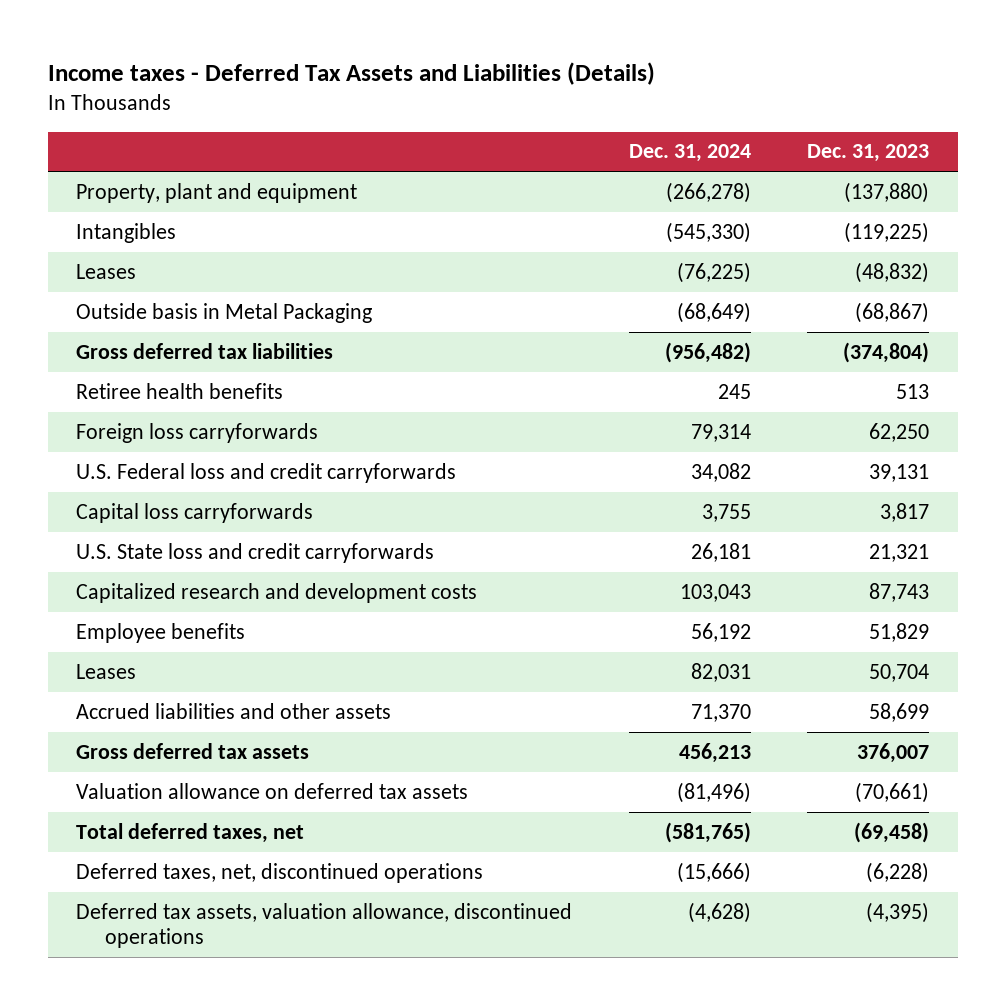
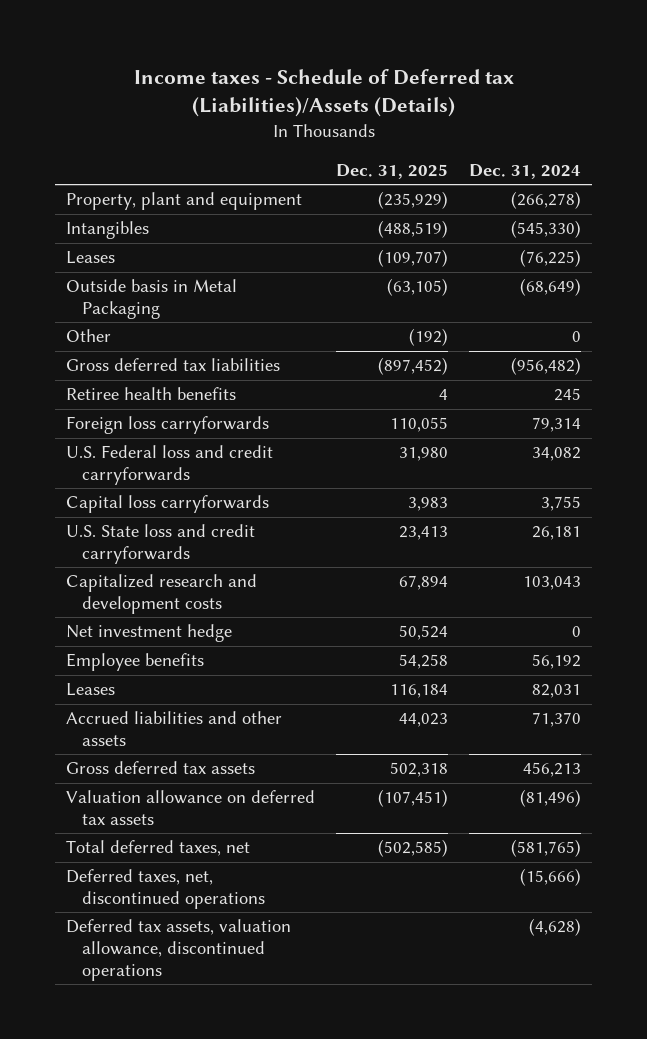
- Income taxes - Deferred Tax Assets and Liabilities (Details)
+ Income taxes - Schedule of Deferred tax (Liabilities)/Assets (Details)
- | Dec. 31, 2024 | Dec. 31, 2023
+ | Dec. 31, 2025 | Dec. 31, 2024
+ Other | (192) | 0
+ Net investment hedge | 50,524 | 0

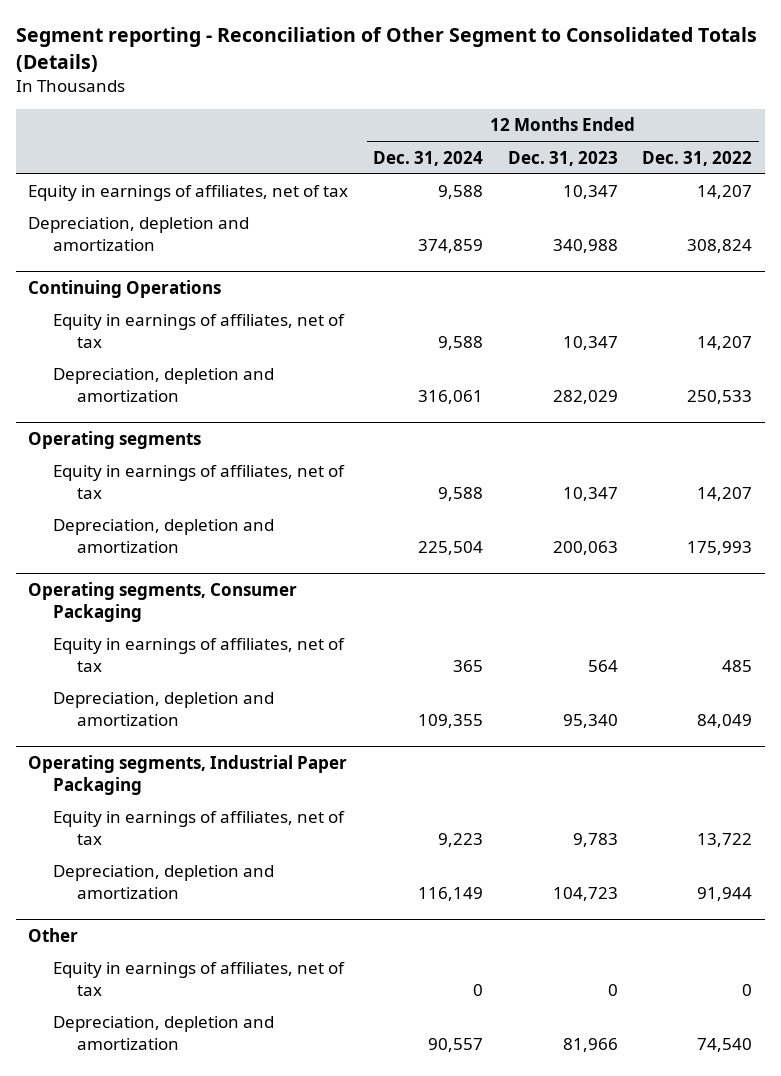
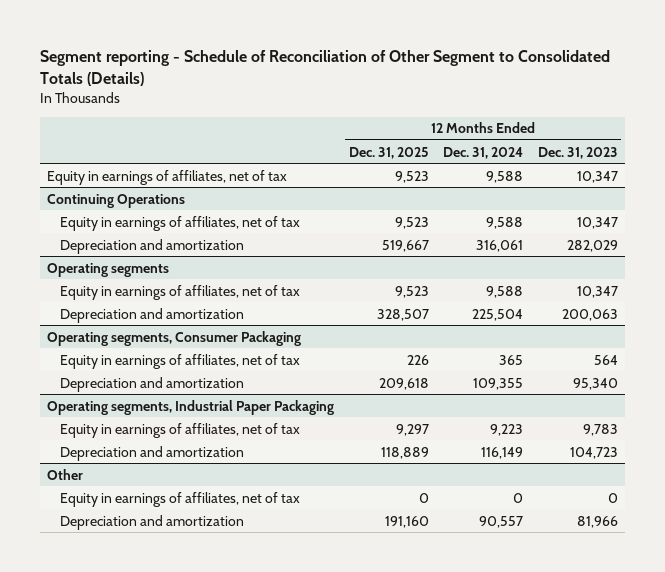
- Segment reporting - Reconciliation of Other Segment to Consolidated Totals (Details)
+ Segment reporting - Schedule of Reconciliation of Other Segment to Consolidated Totals (Details)
- | 12 Months Ended Dec. 31, 2024 | 12 Months Ended Dec. 31, 2023 | 12 Months Ended Dec. 31, 2022
+ | 12 Months Ended Dec. 31, 2025 | 12 Months Ended Dec. 31, 2024 | 12 Months Ended Dec. 31, 2023
- Depreciation, depletion and amortization | 374,859 | 340,988 | 308,824
@ Continuing Operations
- Depreciation, depletion and amortization | 316,061 | 282,029 | 250,533
+ Depreciation and amortization | 519,667 | 316,061 | 282,029
@ Operating segments
- Depreciation, depletion and amortization | 225,504 | 200,063 | 175,993
+ Depreciation and amortization | 328,507 | 225,504 | 200,063
@ Operating segments, Consumer Packaging
- Depreciation, depletion and amortization | 109,355 | 95,340 | 84,049
+ Depreciation and amortization | 209,618 | 109,355 | 95,340
@ Operating segments, Industrial Paper Packaging
- Depreciation, depletion and amortization | 116,149 | 104,723 | 91,944
+ Depreciation and amortization | 118,889 | 116,149 | 104,723
@ Other
- Depreciation, depletion and amortization | 90,557 | 81,966 | 74,540
+ Depreciation and amortization | 191,160 | 90,557 | 81,966

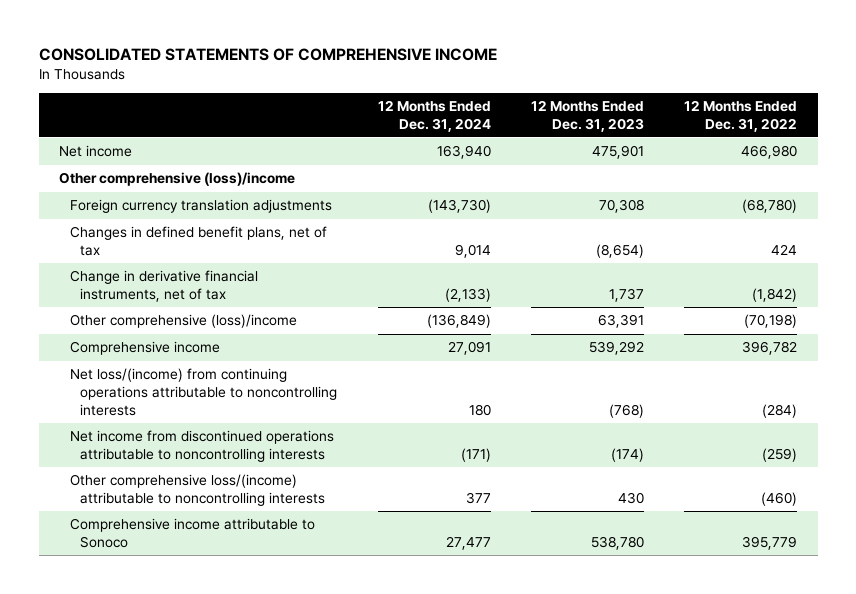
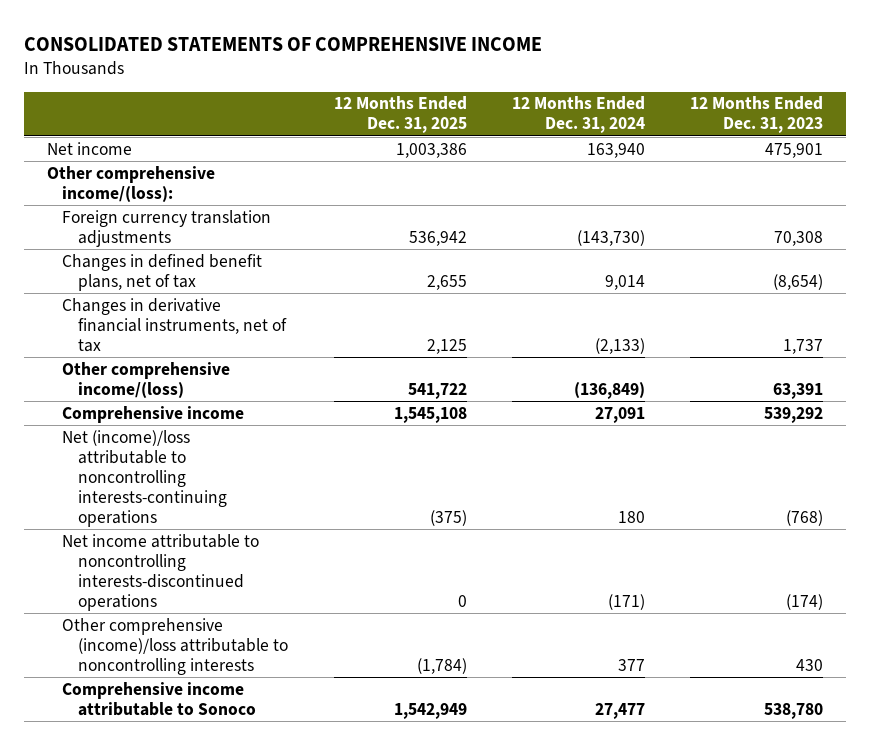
- | 12 Months Ended Dec. 31, 2024 | 12 Months Ended Dec. 31, 2023 | 12 Months Ended Dec. 31, 2022
+ | 12 Months Ended Dec. 31, 2025 | 12 Months Ended Dec. 31, 2024 | 12 Months Ended Dec. 31, 2023
- Other comprehensive (loss)/income
+ Other comprehensive income/(loss):
- Change in derivative financial instruments, net of tax | (2,133) | 1,737 | (1,842)
- Other comprehensive (loss)/income | (136,849) | 63,391 | (70,198)
+ Changes in derivative financial instruments, net of tax | 2,125 | (2,133) | 1,737
+ Other comprehensive income/(loss) | 541,722 | (136,849) | 63,391
- Net loss/(income) from continuing operations attributable to noncontrolling interests | 180 | (768) | (284)
- Net income from discontinued operations attributable to noncontrolling interests | (171) | (174) | (259)
- Other comprehensive loss/(income) attributable to noncontrolling interests | 377 | 430 | (460)
+ Net (income)/loss attributable to noncontrolling interests-continuing operations | (375) | 180 | (768)
+ Net income attributable to noncontrolling interests-discontinued operations | 0 | (171) | (174)
+ Other comprehensive (income)/loss attributable to noncontrolling interests | (1,784) | 377 | 430

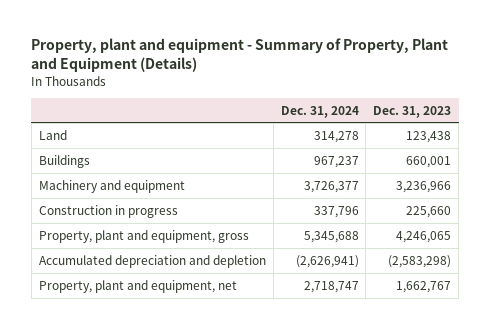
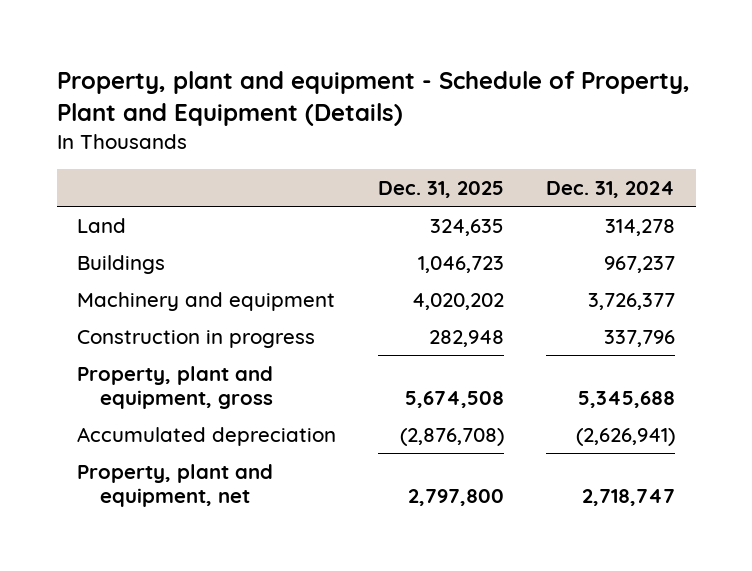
- Property, plant and equipment - Summary of Property, Plant and Equipment (Details)
+ Property, plant and equipment - Schedule of Property, Plant and Equipment (Details)
- | Dec. 31, 2024 | Dec. 31, 2023
+ | Dec. 31, 2025 | Dec. 31, 2024
- Accumulated depreciation and depletion | (2,626,941) | (2,583,298)
+ Accumulated depreciation | (2,876,708) | (2,626,941)

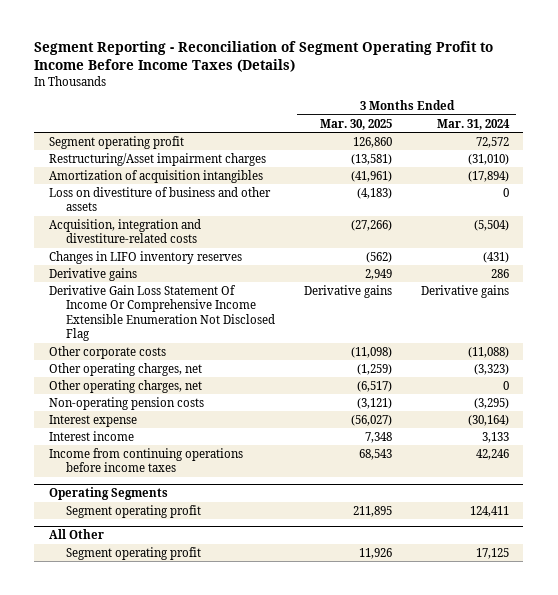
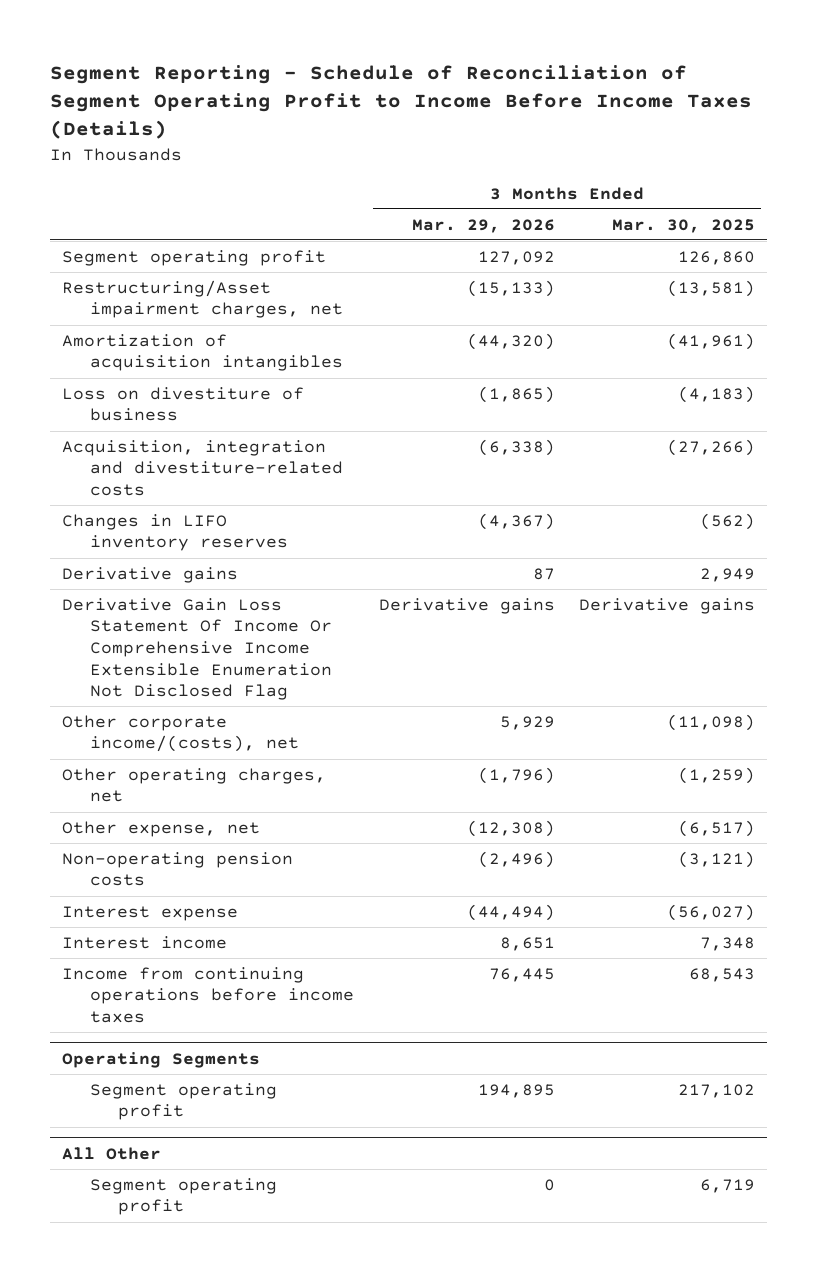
- Segment Reporting - Reconciliation of Segment Operating Profit to Income Before Income Taxes (Details)
+ Segment Reporting - Schedule of Reconciliation of Segment Operating Profit to Income Before Income Taxes (Details)
- | 3 Months Ended Mar. 30, 2025 | 3 Months Ended Mar. 31, 2024
+ | 3 Months Ended Mar. 29, 2026 | 3 Months Ended Mar. 30, 2025
- Restructuring/Asset impairment charges | (13,581) | (31,010)
+ Restructuring/Asset impairment charges, net | (15,133) | (13,581)
- Loss on divestiture of business and other assets | (4,183) | 0
+ Loss on divestiture of business | (1,865) | (4,183)
- Other corporate costs | (11,098) | (11,088)
+ Other corporate income/(costs), net | 5,929 | (11,098)
- Other operating charges, net | (6,517) | 0
+ Other expense, net | (12,308) | (6,517)
@ Operating Segments
- Segment operating profit | 211,895 | 124,411
+ Segment operating profit | 194,895 | 217,102
@ All Other
- Segment operating profit | 11,926 | 17,125
+ Segment operating profit | 0 | 6,719

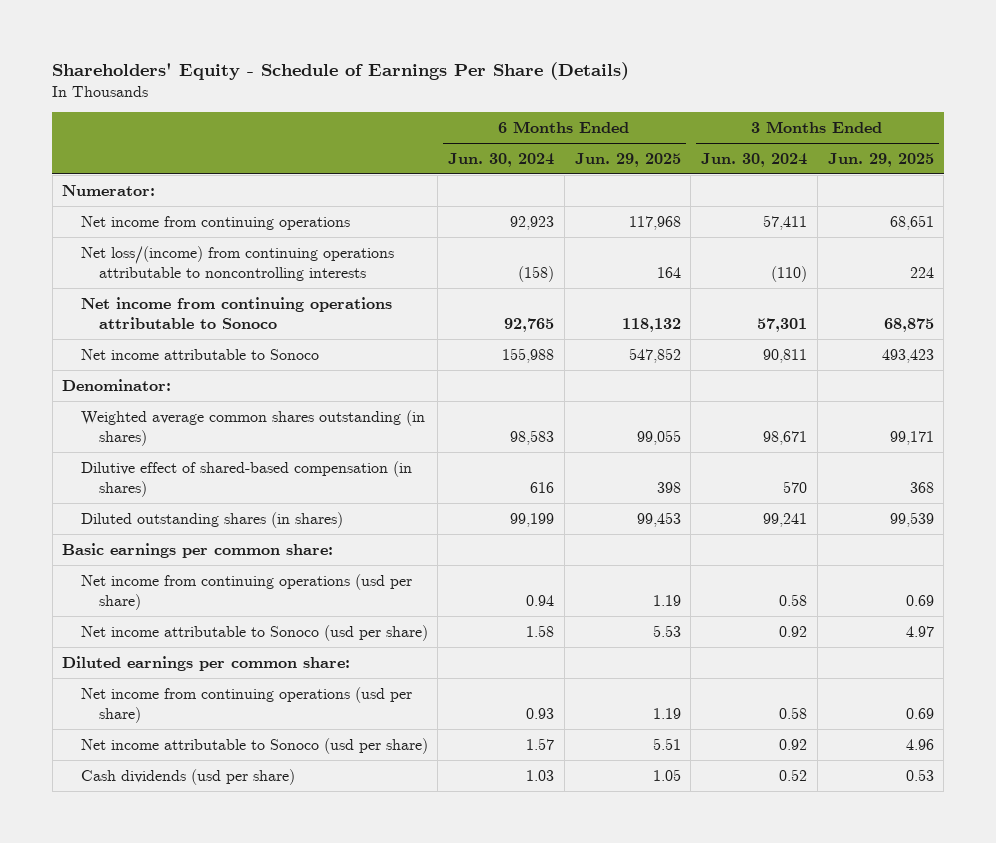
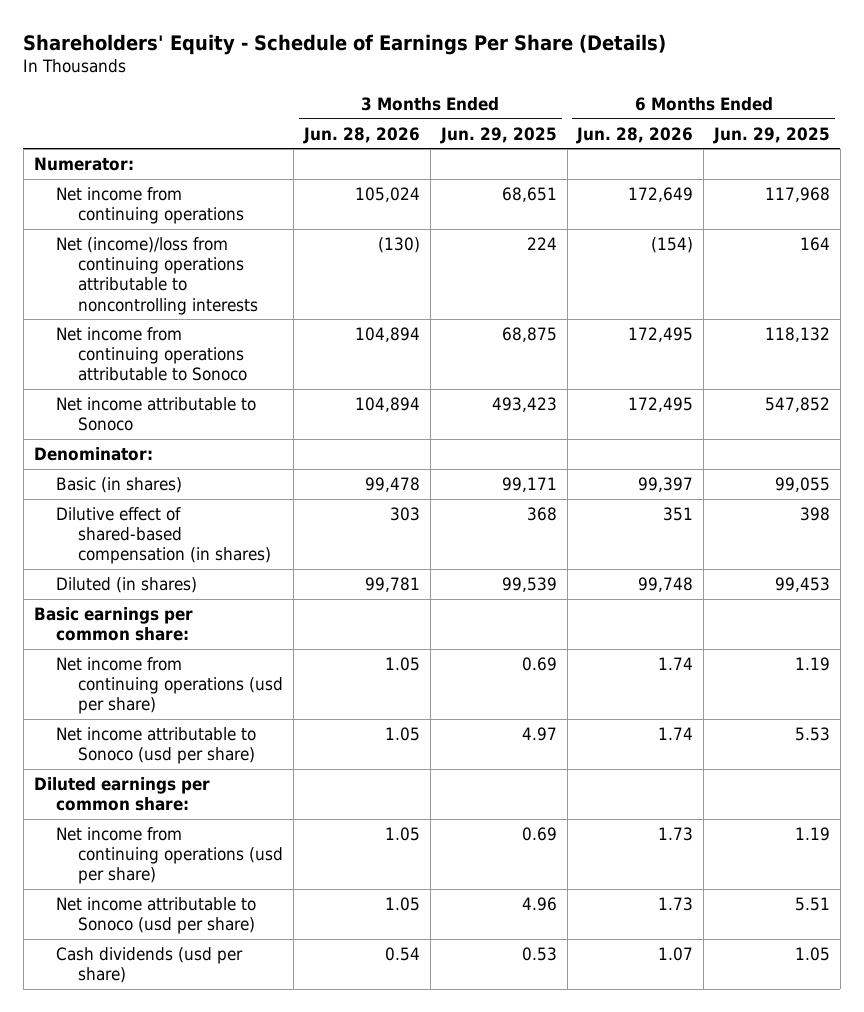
- | 6 Months Ended Jun. 30, 2024 | 6 Months Ended Jun. 29, 2025 | 3 Months Ended Jun. 30, 2024 | 3 Months Ended Jun. 29, 2025
+ | 3 Months Ended Jun. 28, 2026 | 3 Months Ended Jun. 29, 2025 | 6 Months Ended Jun. 28, 2026 | 6 Months Ended Jun. 29, 2025
- Net loss/(income) from continuing operations attributable to noncontrolling interests | (158) | 164 | (110) | 224
+ Net (income)/loss from continuing operations attributable to noncontrolling interests | (130) | 224 | (154) | 164
- Weighted average common shares outstanding (in shares) | 98,583 | 99,055 | 98,671 | 99,171
+ Basic (in shares) | 99,478 | 99,171 | 99,397 | 99,055
- Diluted outstanding shares (in shares) | 99,199 | 99,453 | 99,241 | 99,539
+ Diluted (in shares) | 99,781 | 99,539 | 99,748 | 99,453

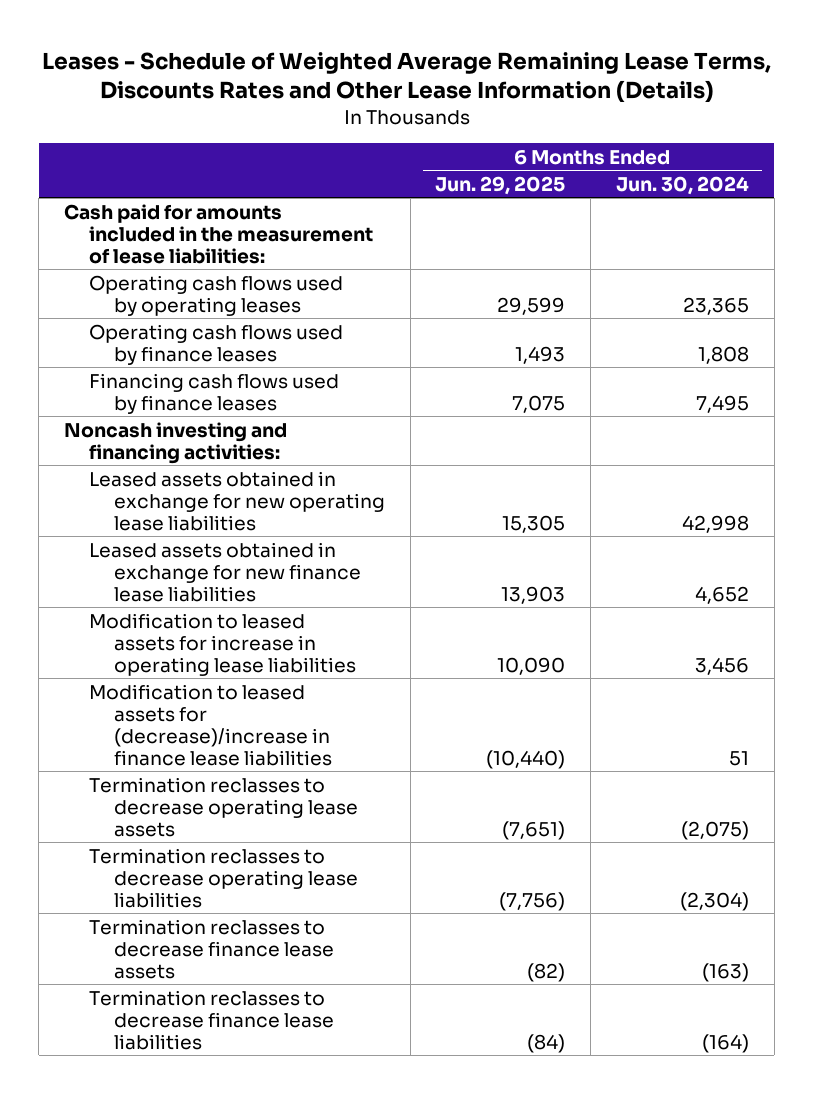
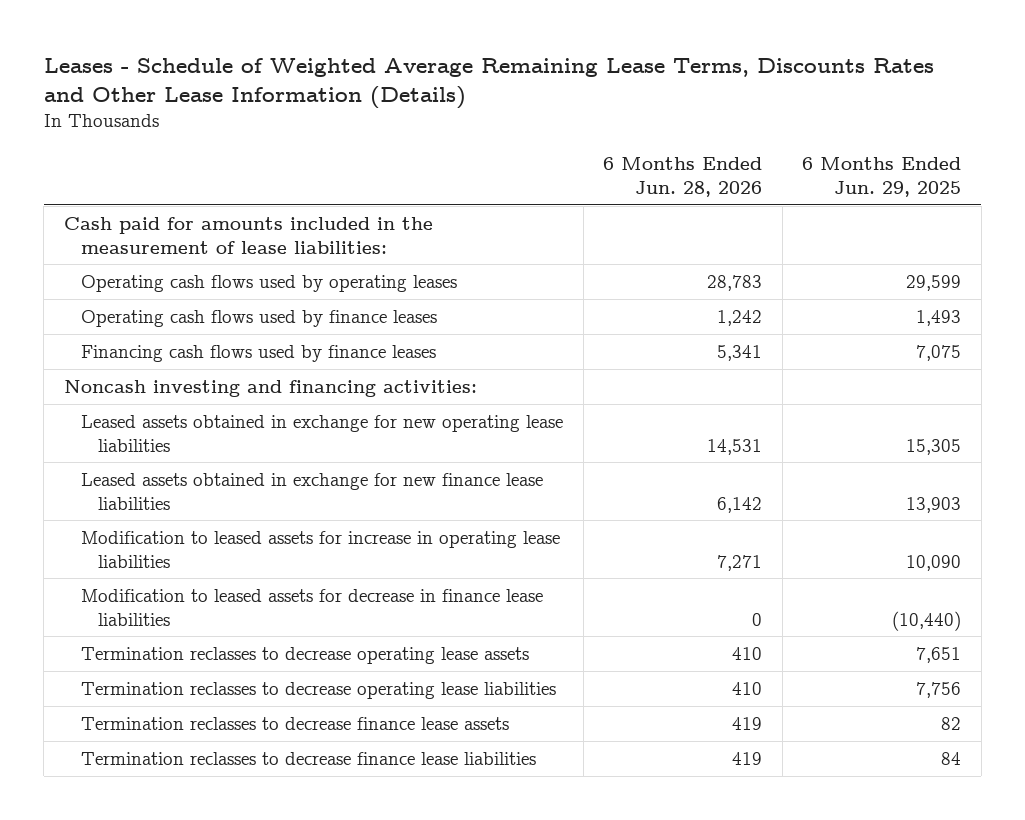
- | 6 Months Ended Jun. 29, 2025 | 6 Months Ended Jun. 30, 2024
+ | 6 Months Ended Jun. 28, 2026 | 6 Months Ended Jun. 29, 2025
- Modification to leased assets for (decrease)/increase in finance lease liabilities | (10,440) | 51
- Termination reclasses to decrease operating lease assets | (7,651) | (2,075)
- Termination reclasses to decrease operating lease liabilities | (7,756) | (2,304)
- Termination reclasses to decrease finance lease assets | (82) | (163)
- Termination reclasses to decrease finance lease liabilities | (84) | (164)
+ Modification to leased assets for decrease in finance lease liabilities | 0 | (10,440)
+ Termination reclasses to decrease operating lease assets | 410 | 7,651
+ Termination reclasses to decrease operating lease liabilities | 410 | 7,756
+ Termination reclasses to decrease finance lease assets | 419 | 82
+ Termination reclasses to decrease finance lease liabilities | 419 | 84

